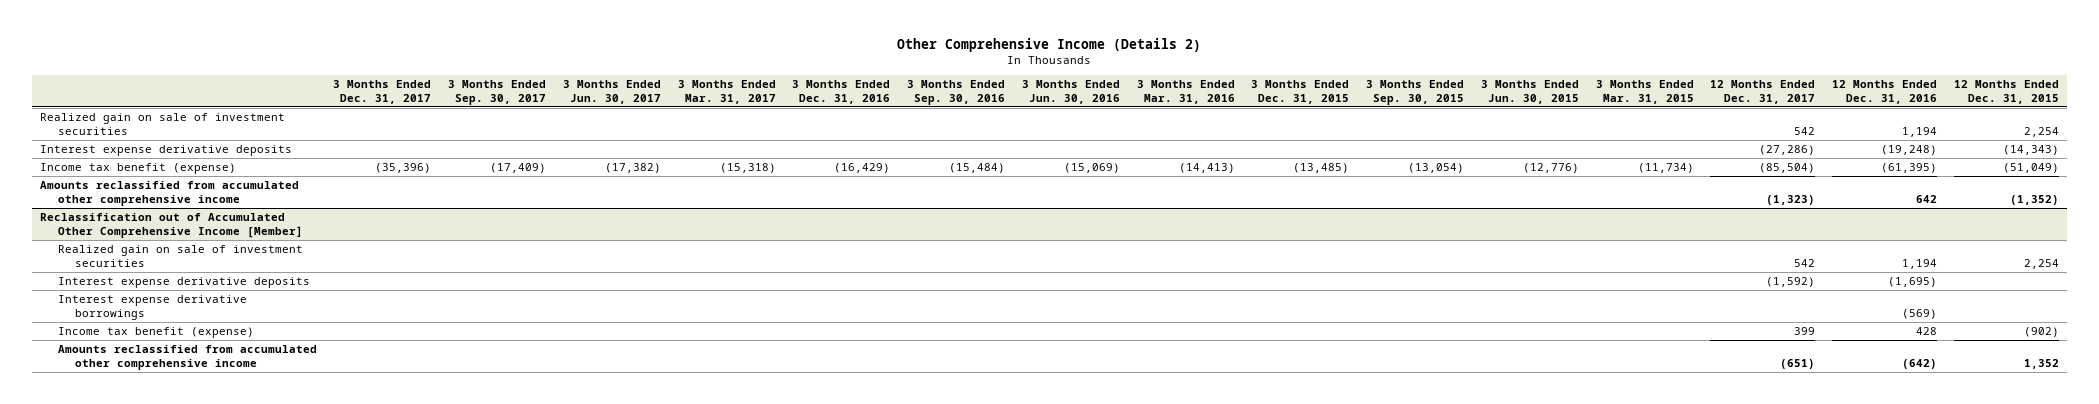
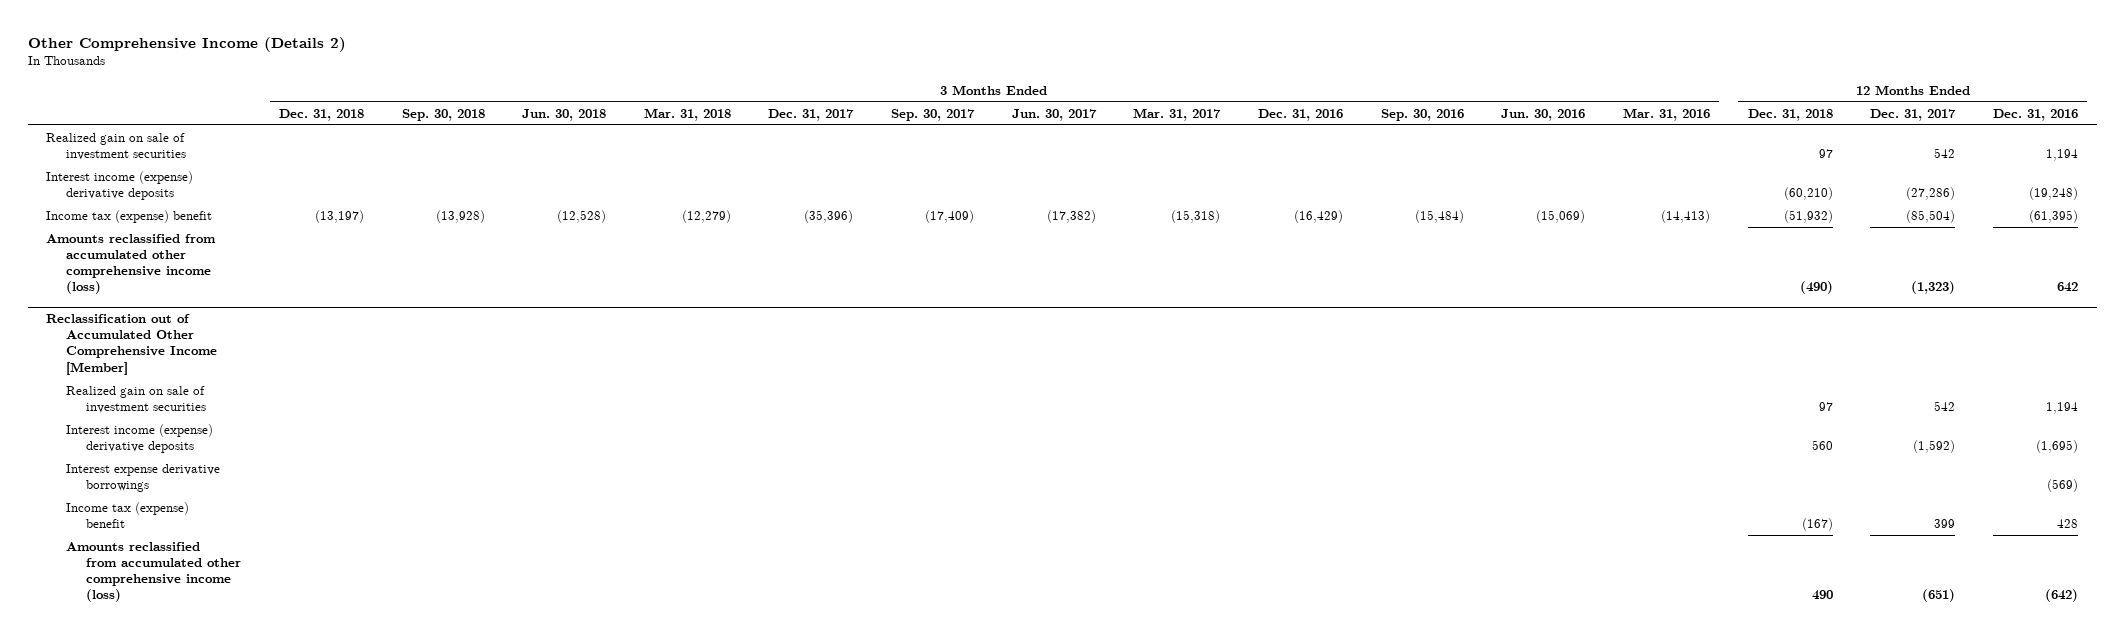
- | 3 Months Ended Dec. 31, 2017 | 3 Months Ended Sep. 30, 2017 | 3 Months Ended Jun. 30, 2017 | 3 Months Ended Mar. 31, 2017 | 3 Months Ended Dec. 31, 2016 | 3 Months Ended Sep. 30, 2016 | 3 Months Ended Jun. 30, 2016 | 3 Months Ended Mar. 31, 2016 | 3 Months Ended Dec. 31, 2015 | 3 Months Ended Sep. 30, 2015 | 3 Months Ended Jun. 30, 2015 | 3 Months Ended Mar. 31, 2015 | 12 Months Ended Dec. 31, 2017 | 12 Months Ended Dec. 31, 2016 | 12 Months Ended Dec. 31, 2015
+ | 3 Months Ended Dec. 31, 2018 | 3 Months Ended Sep. 30, 2018 | 3 Months Ended Jun. 30, 2018 | 3 Months Ended Mar. 31, 2018 | 3 Months Ended Dec. 31, 2017 | 3 Months Ended Sep. 30, 2017 | 3 Months Ended Jun. 30, 2017 | 3 Months Ended Mar. 31, 2017 | 3 Months Ended Dec. 31, 2016 | 3 Months Ended Sep. 30, 2016 | 3 Months Ended Jun. 30, 2016 | 3 Months Ended Mar. 31, 2016 | 12 Months Ended Dec. 31, 2018 | 12 Months Ended Dec. 31, 2017 | 12 Months Ended Dec. 31, 2016
- Interest expense derivative deposits | | | | | | | | | | | | | (27,286) | (19,248) | (14,343)
- Income tax benefit (expense) | (35,396) | (17,409) | (17,382) | (15,318) | (16,429) | (15,484) | (15,069) | (14,413) | (13,485) | (13,054) | (12,776) | (11,734) | (85,504) | (61,395) | (51,049)
- Amounts reclassified from accumulated other comprehensive income | | | | | | | | | | | | | (1,323) | 642 | (1,352)
+ Interest income (expense) derivative deposits | | | | | | | | | | | | | (60,210) | (27,286) | (19,248)
+ Income tax (expense) benefit | (13,197) | (13,928) | (12,528) | (12,279) | (35,396) | (17,409) | (17,382) | (15,318) | (16,429) | (15,484) | (15,069) | (14,413) | (51,932) | (85,504) | (61,395)
+ Amounts reclassified from accumulated other comprehensive income (loss) | | | | | | | | | | | | | (490) | (1,323) | 642
@ Reclassification out of Accumulated Other Comprehensive Income [Member]
- Interest expense derivative deposits | | | | | | | | | | | | | (1,592) | (1,695) |
+ Interest income (expense) derivative deposits | | | | | | | | | | | | | 560 | (1,592) | (1,695)
- Income tax benefit (expense) | | | | | | | | | | | | | 399 | 428 | (902)
- Amounts reclassified from accumulated other comprehensive income | | | | | | | | | | | | | (651) | (642) | 1,352
+ Income tax (expense) benefit | | | | | | | | | | | | | (167) | 399 | 428
+ Amounts reclassified from accumulated other comprehensive income (loss) | | | | | | | | | | | | | 490 | (651) | (642)

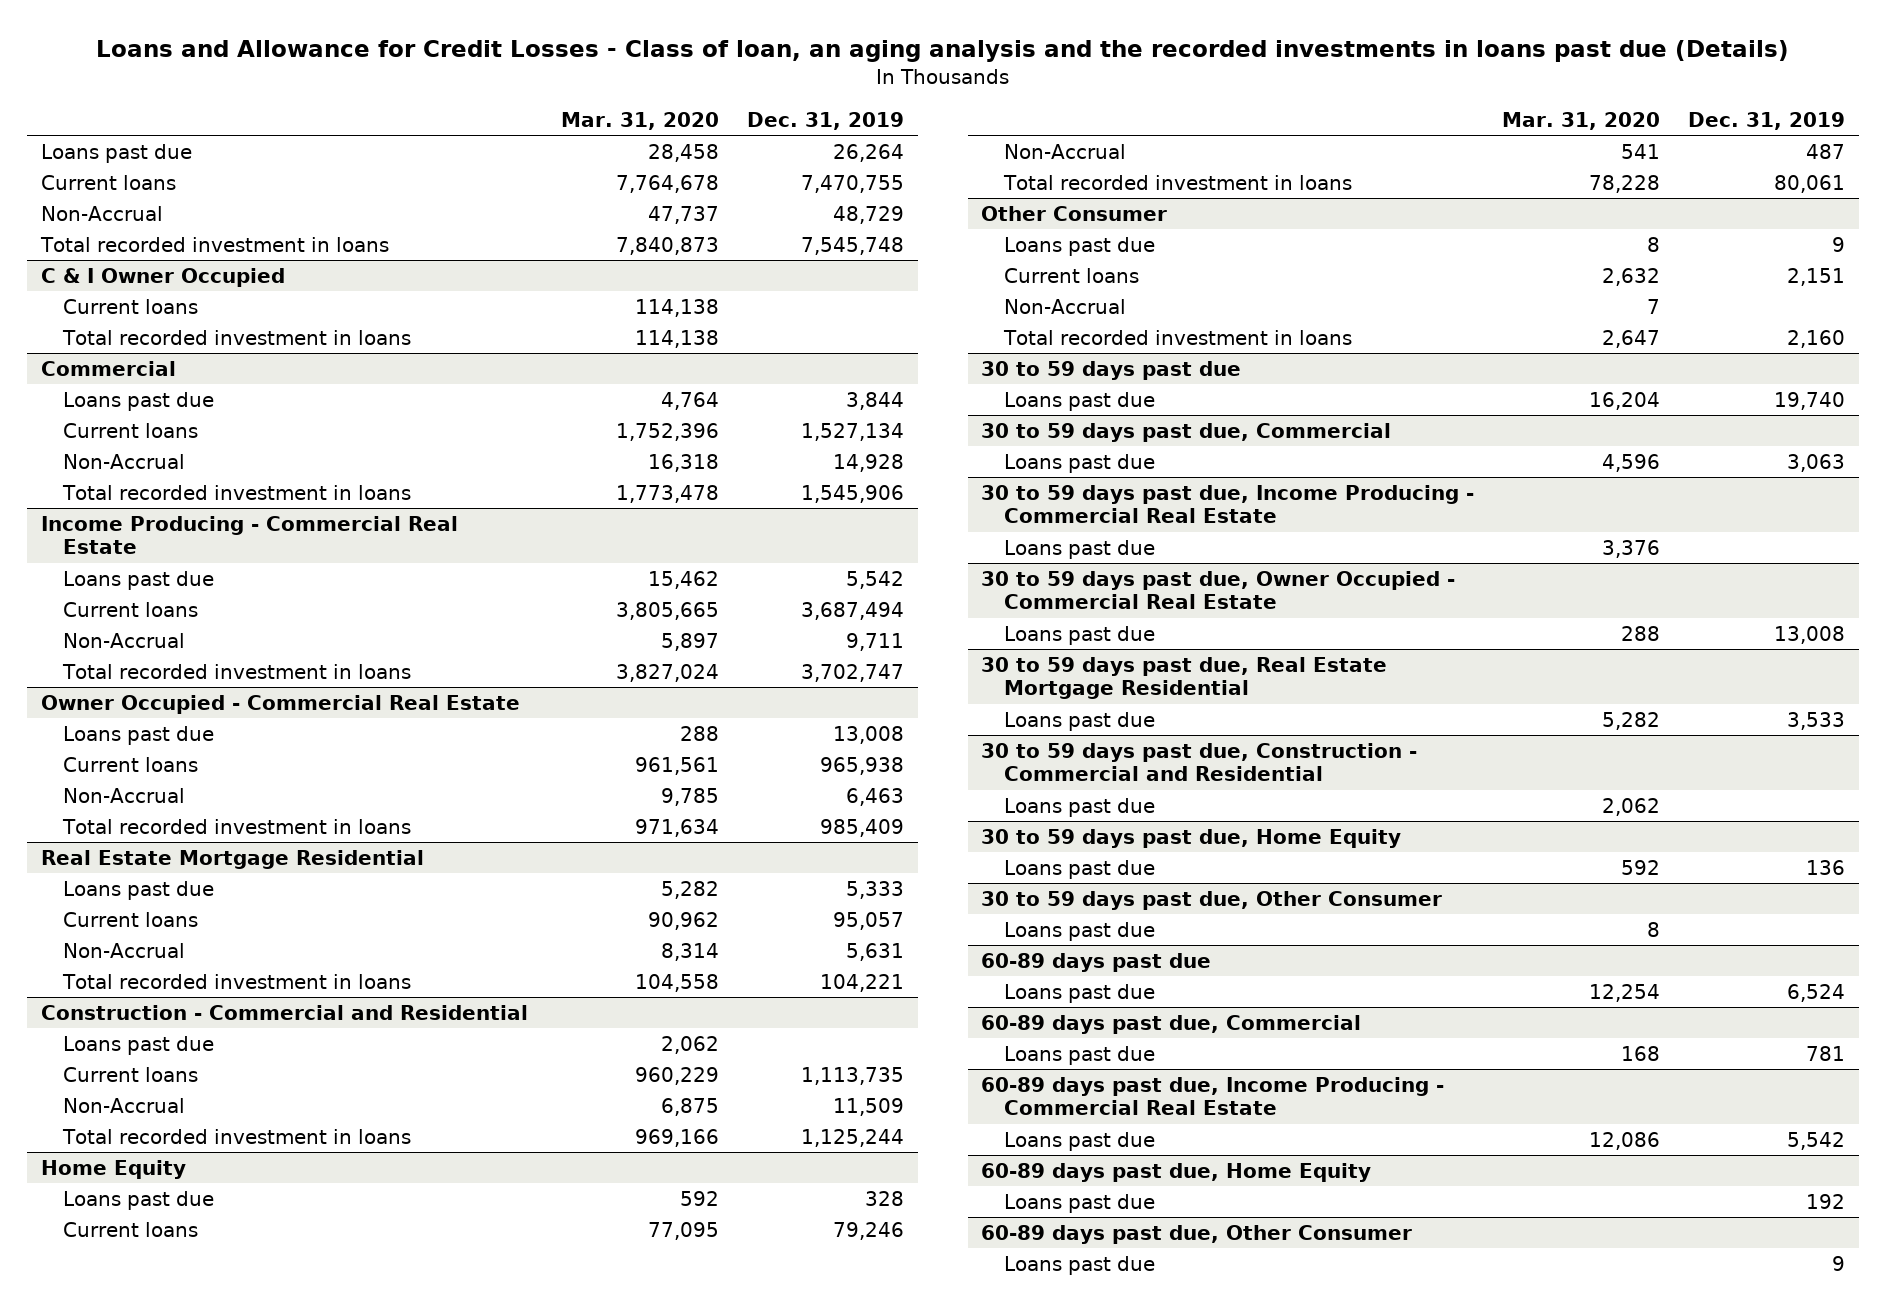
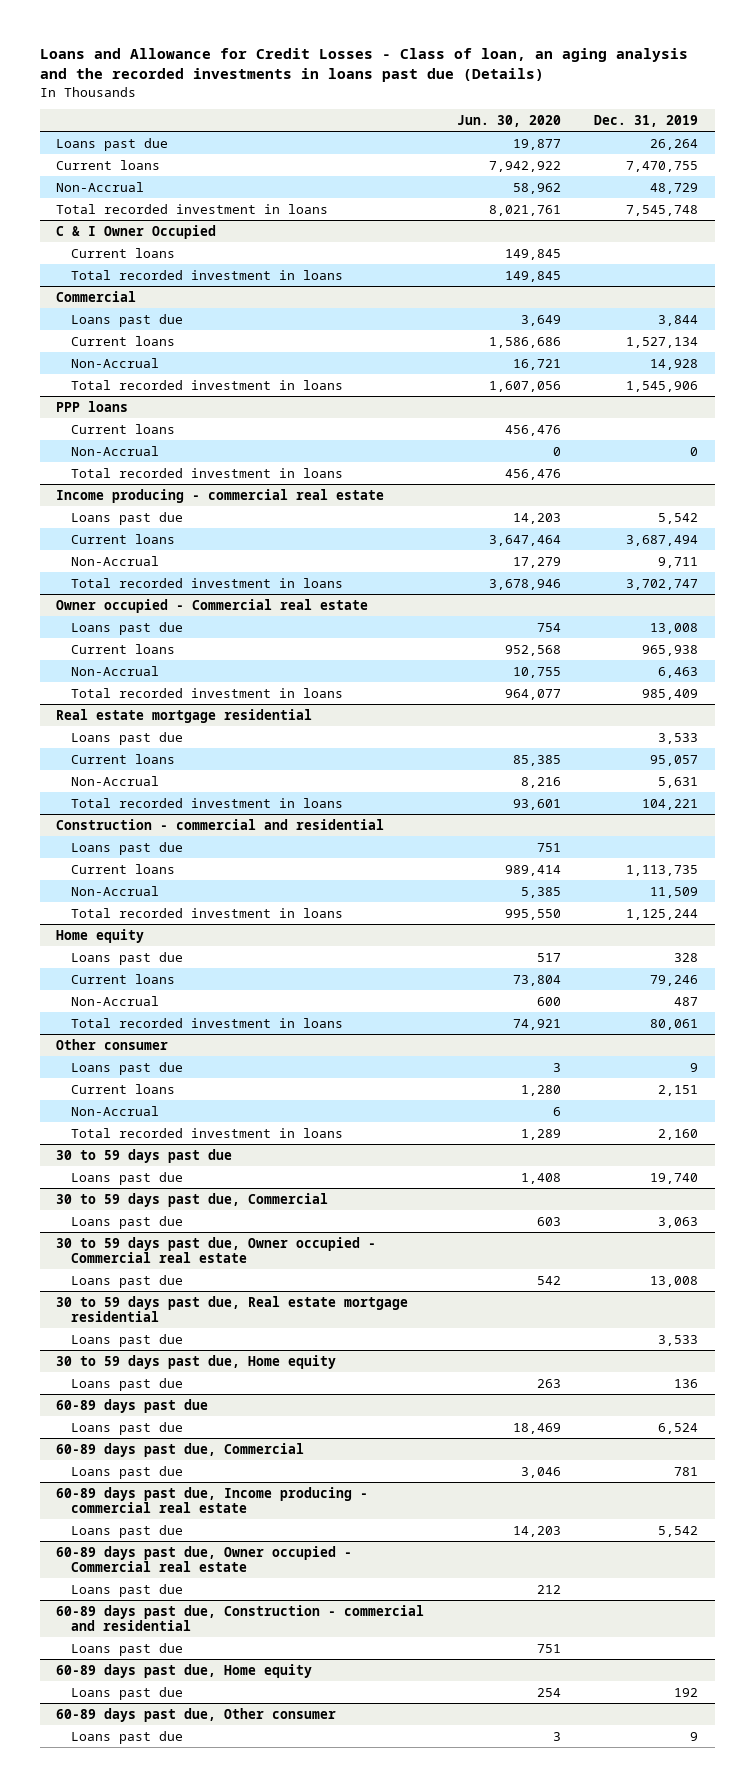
- | Mar. 31, 2020 | Dec. 31, 2019
+ | Jun. 30, 2020 | Dec. 31, 2019
- Income Producing - Commercial Real Estate
+ PPP loans
+ Current loans | 456,476 |
+ Non-Accrual | 0 | 0
+ Total recorded investment in loans | 456,476 |
+ Income producing - commercial real estate
- Owner Occupied - Commercial Real Estate
+ Owner occupied - Commercial real estate
- Real Estate Mortgage Residential
- Loans past due | 5,282 | 5,333
+ Real estate mortgage residential
+ Loans past due | | 3,533
- Construction - Commercial and Residential
+ Construction - commercial and residential
- Home Equity
+ Home equity
- Other Consumer
+ Other consumer
- 30 to 59 days past due, Income Producing - Commercial Real Estate
- Loans past due | 3,376 |
- 30 to 59 days past due, Owner Occupied - Commercial Real Estate
+ 30 to 59 days past due, Owner occupied - Commercial real estate
- 30 to 59 days past due, Real Estate Mortgage Residential
+ 30 to 59 days past due, Real estate mortgage residential
- 30 to 59 days past due, Construction - Commercial and Residential
- Loans past due | 2,062 |
- 30 to 59 days past due, Home Equity
+ 30 to 59 days past due, Home equity
- 30 to 59 days past due, Other Consumer
- Loans past due | 8 |
- 60-89 days past due, Income Producing - Commercial Real Estate
+ 60-89 days past due, Income producing - commercial real estate
- 60-89 days past due, Home Equity
+ 60-89 days past due, Owner occupied - Commercial real estate
+ Loans past due | 212 |
+ 60-89 days past due, Construction - commercial and residential
+ Loans past due | 751 |
+ 60-89 days past due, Home equity
- 60-89 days past due, Other Consumer
+ 60-89 days past due, Other consumer

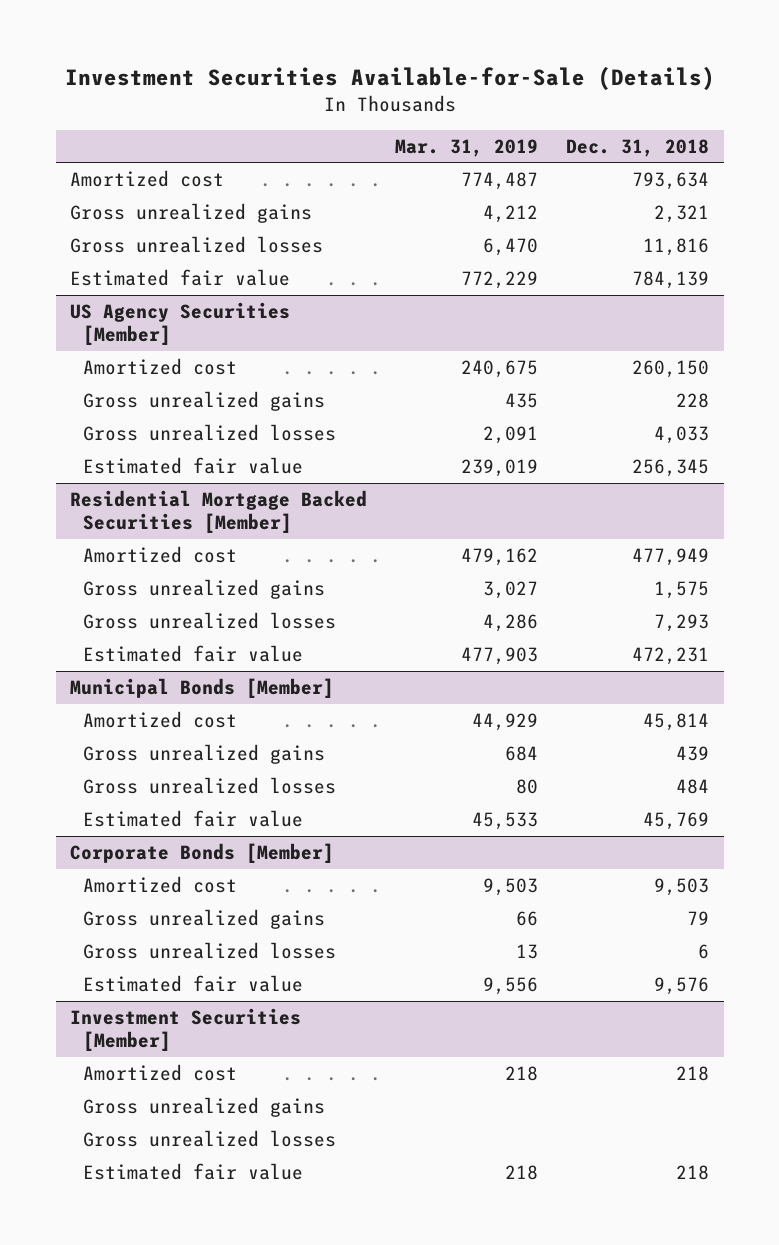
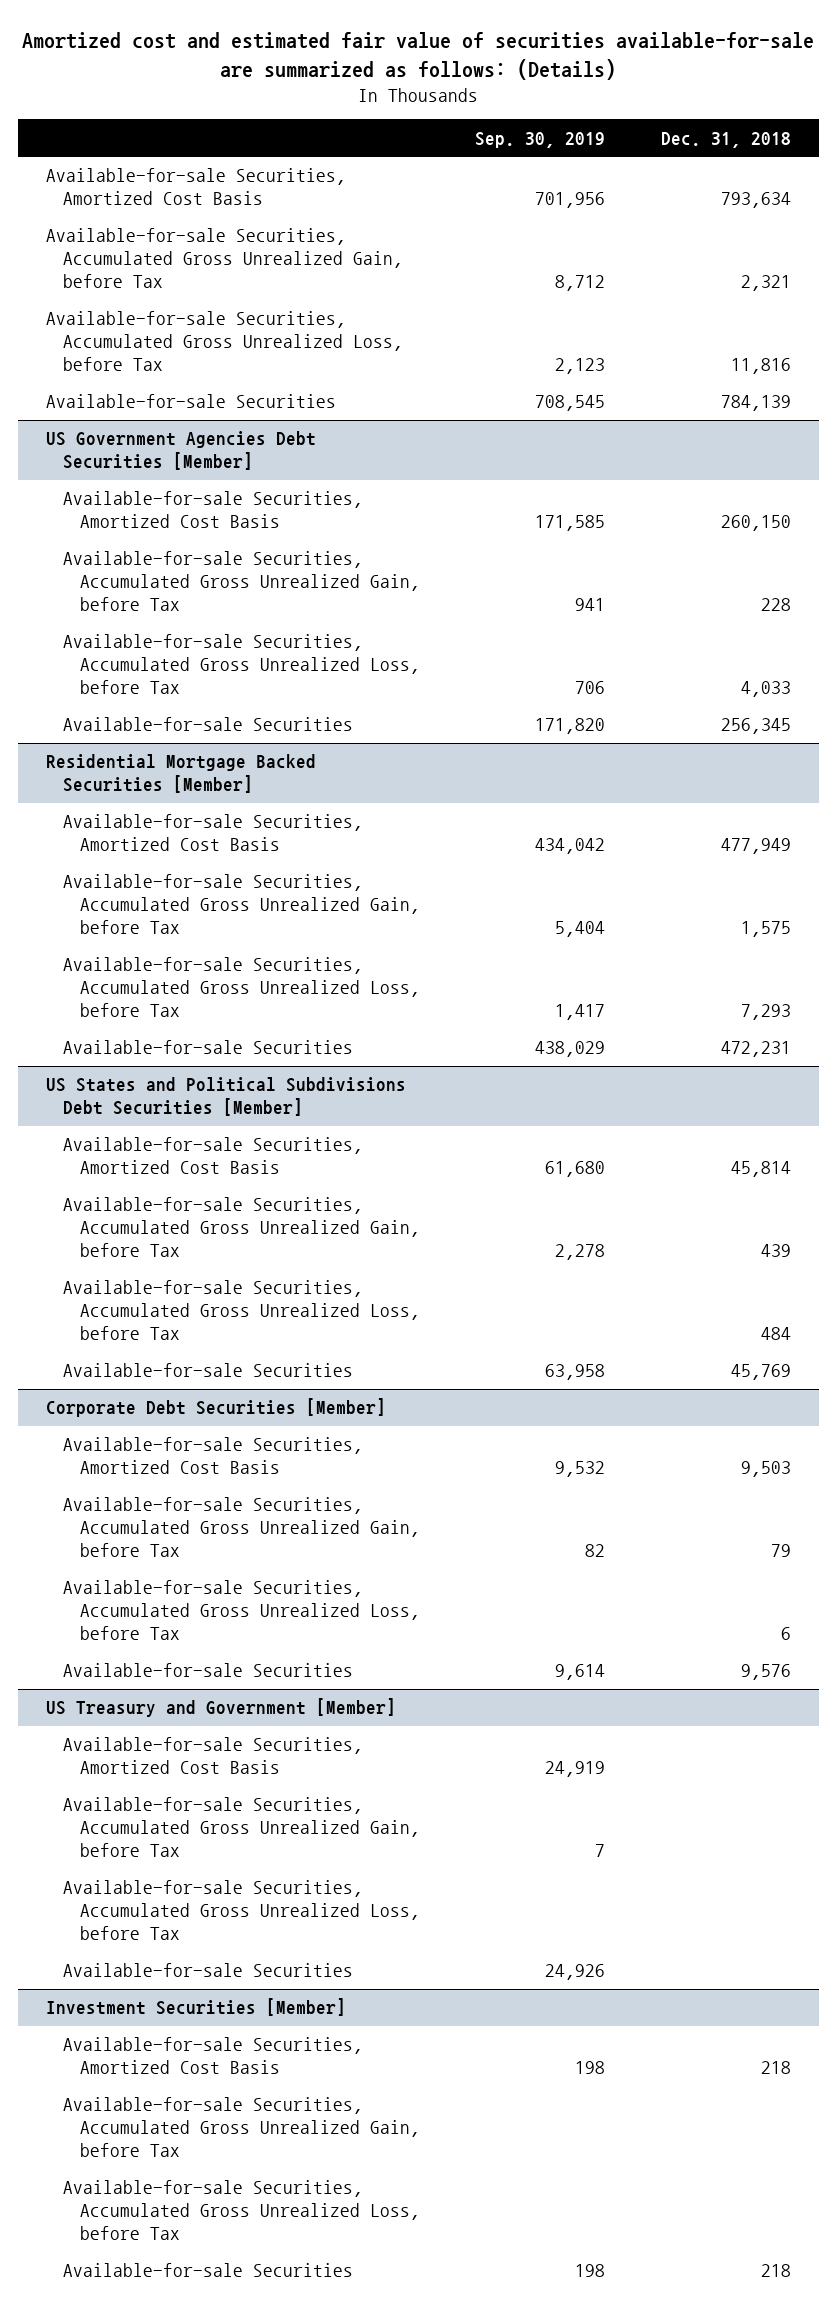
- Investment Securities Available-for-Sale (Details)
+ Amortized cost and estimated fair value of securities available-for-sale are summarized as follows: (Details)
- | Mar. 31, 2019 | Dec. 31, 2018
+ | Sep. 30, 2019 | Dec. 31, 2018
- Amortized cost | 774,487 | 793,634
- Gross unrealized gains | 4,212 | 2,321
- Gross unrealized losses | 6,470 | 11,816
- Estimated fair value | 772,229 | 784,139
- US Agency Securities [Member]
- Amortized cost | 240,675 | 260,150
- Gross unrealized gains | 435 | 228
- Gross unrealized losses | 2,091 | 4,033
- Estimated fair value | 239,019 | 256,345
+ Available-for-sale Securities, Amortized Cost Basis | 701,956 | 793,634
+ Available-for-sale Securities, Accumulated Gross Unrealized Gain, before Tax | 8,712 | 2,321
+ Available-for-sale Securities, Accumulated Gross Unrealized Loss, before Tax | 2,123 | 11,816
+ Available-for-sale Securities | 708,545 | 784,139
+ US Government Agencies Debt Securities [Member]
+ Available-for-sale Securities, Amortized Cost Basis | 171,585 | 260,150
+ Available-for-sale Securities, Accumulated Gross Unrealized Gain, before Tax | 941 | 228
+ Available-for-sale Securities, Accumulated Gross Unrealized Loss, before Tax | 706 | 4,033
+ Available-for-sale Securities | 171,820 | 256,345
@ Residential Mortgage Backed Securities [Member]
- Amortized cost | 479,162 | 477,949
- Gross unrealized gains | 3,027 | 1,575
- Gross unrealized losses | 4,286 | 7,293
- Estimated fair value | 477,903 | 472,231
- Municipal Bonds [Member]
- Amortized cost | 44,929 | 45,814
- Gross unrealized gains | 684 | 439
- Gross unrealized losses | 80 | 484
- Estimated fair value | 45,533 | 45,769
- Corporate Bonds [Member]
- Amortized cost | 9,503 | 9,503
- Gross unrealized gains | 66 | 79
- Gross unrealized losses | 13 | 6
- Estimated fair value | 9,556 | 9,576
@ Residential Mortgage Backed Securities [Member]
+ Available-for-sale Securities, Amortized Cost Basis | 434,042 | 477,949
+ Available-for-sale Securities, Accumulated Gross Unrealized Gain, before Tax | 5,404 | 1,575
+ Available-for-sale Securities, Accumulated Gross Unrealized Loss, before Tax | 1,417 | 7,293
+ Available-for-sale Securities | 438,029 | 472,231
+ US States and Political Subdivisions Debt Securities [Member]
+ Available-for-sale Securities, Amortized Cost Basis | 61,680 | 45,814
+ Available-for-sale Securities, Accumulated Gross Unrealized Gain, before Tax | 2,278 | 439
+ Available-for-sale Securities, Accumulated Gross Unrealized Loss, before Tax | | 484
+ Available-for-sale Securities | 63,958 | 45,769
+ Corporate Debt Securities [Member]
+ Available-for-sale Securities, Amortized Cost Basis | 9,532 | 9,503
+ Available-for-sale Securities, Accumulated Gross Unrealized Gain, before Tax | 82 | 79
+ Available-for-sale Securities, Accumulated Gross Unrealized Loss, before Tax | | 6
+ Available-for-sale Securities | 9,614 | 9,576
+ US Treasury and Government [Member]
+ Available-for-sale Securities, Amortized Cost Basis | 24,919 |
+ Available-for-sale Securities, Accumulated Gross Unrealized Gain, before Tax | 7 |
+ Available-for-sale Securities, Accumulated Gross Unrealized Loss, before Tax
+ Available-for-sale Securities | 24,926 |
@ Investment Securities [Member]
- Amortized cost | 218 | 218
- Gross unrealized gains
- Gross unrealized losses
- Estimated fair value | 218 | 218
+ Available-for-sale Securities, Amortized Cost Basis | 198 | 218
+ Available-for-sale Securities, Accumulated Gross Unrealized Gain, before Tax
+ Available-for-sale Securities, Accumulated Gross Unrealized Loss, before Tax
+ Available-for-sale Securities | 198 | 218

